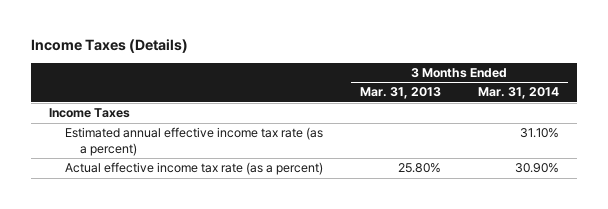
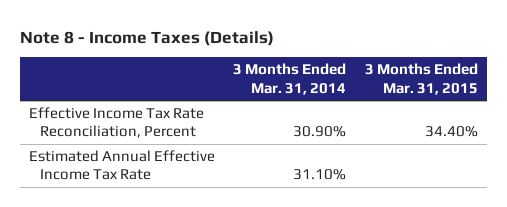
- Income Taxes (Details)
+ Note 8 - Income Taxes (Details)
- | 3 Months Ended Mar. 31, 2013 | 3 Months Ended Mar. 31, 2014
+ | 3 Months Ended Mar. 31, 2014 | 3 Months Ended Mar. 31, 2015
- Income Taxes
- Estimated annual effective income tax rate (as a percent) | | 31.10%
- Actual effective income tax rate (as a percent) | 25.80% | 30.90%
+ Effective Income Tax Rate Reconciliation, Percent | 30.90% | 34.40%
+ Estimated Annual Effective Income Tax Rate | 31.10% |

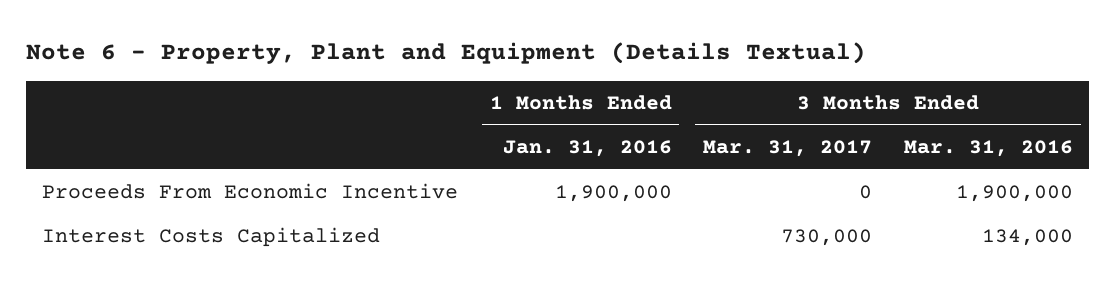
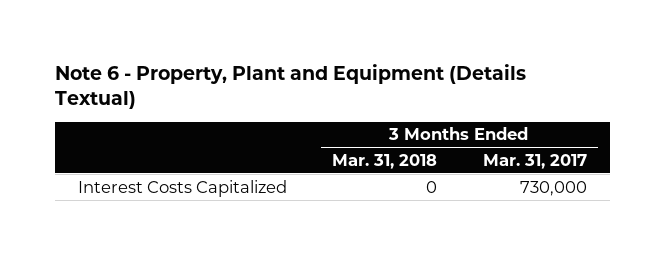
- | 1 Months Ended Jan. 31, 2016 | 3 Months Ended Mar. 31, 2017 | 3 Months Ended Mar. 31, 2016
+ | 3 Months Ended Mar. 31, 2018 | 3 Months Ended Mar. 31, 2017
- Proceeds From Economic Incentive | 1,900,000 | 0 | 1,900,000

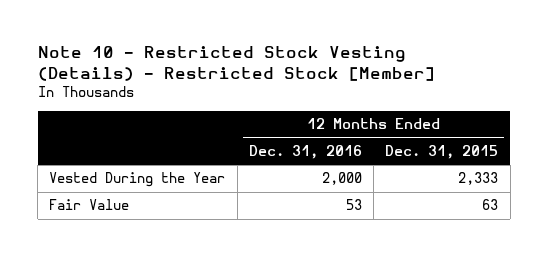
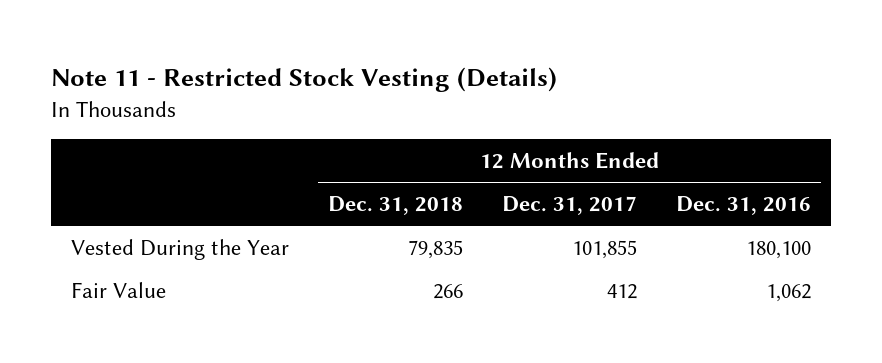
- Note 10 - Restricted Stock Vesting (Details) - Restricted Stock [Member]
+ Note 11 - Restricted Stock Vesting (Details)
- | 12 Months Ended Dec. 31, 2016 | 12 Months Ended Dec. 31, 2015
+ | 12 Months Ended Dec. 31, 2018 | 12 Months Ended Dec. 31, 2017 | 12 Months Ended Dec. 31, 2016
- Vested During the Year | 2,000 | 2,333
- Fair Value | 53 | 63
+ Vested During the Year | 79,835 | 101,855 | 180,100
+ Fair Value | 266 | 412 | 1,062

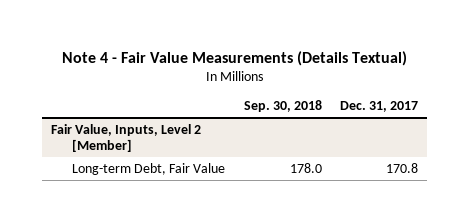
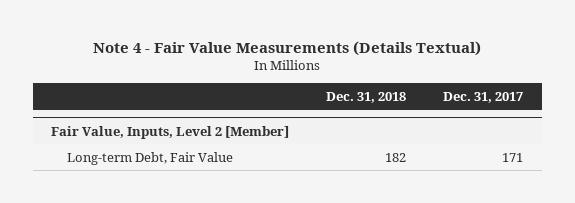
- | Sep. 30, 2018 | Dec. 31, 2017
+ | Dec. 31, 2018 | Dec. 31, 2017
@ Fair Value, Inputs, Level 2 [Member]
- Long-term Debt, Fair Value | 178.0 | 170.8
+ Long-term Debt, Fair Value | 182 | 171

